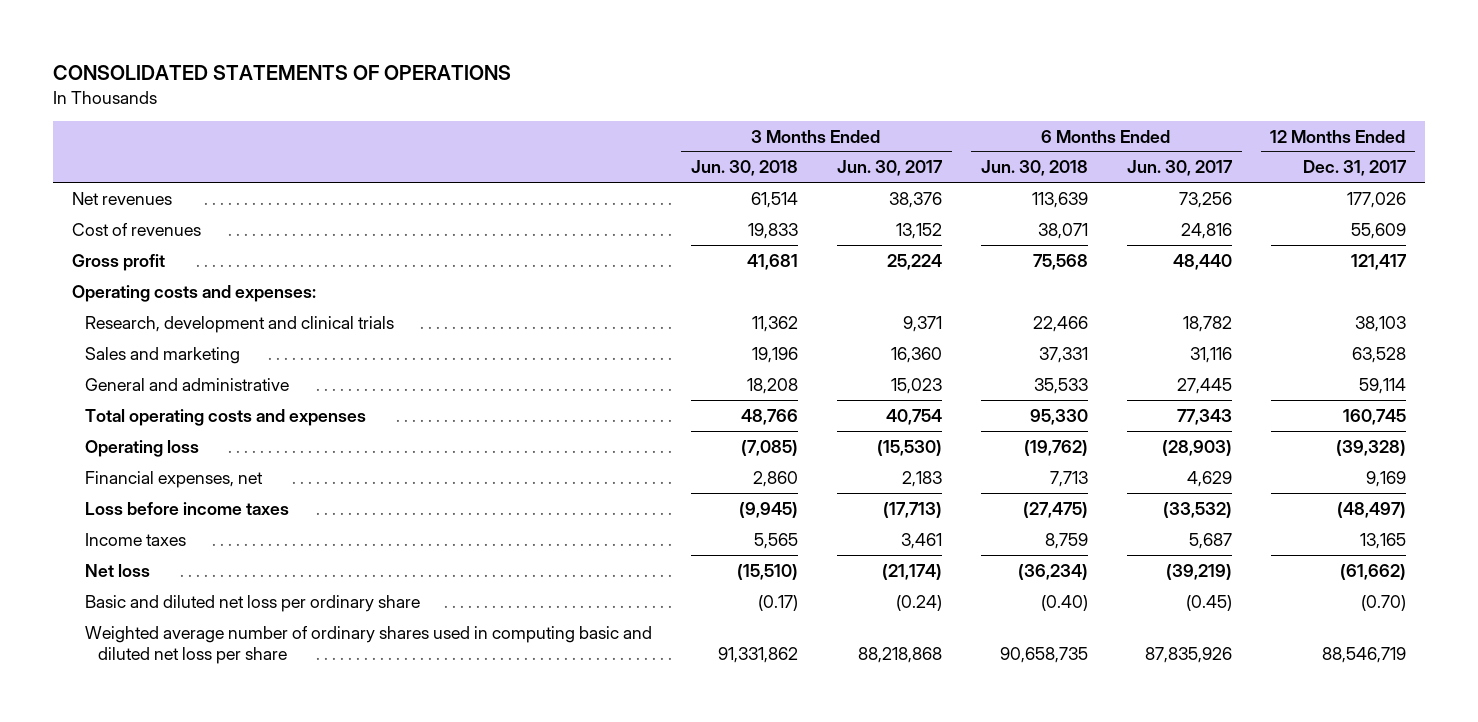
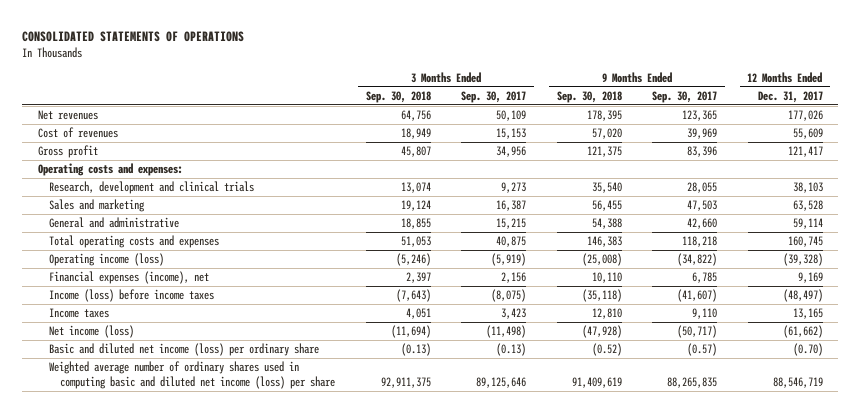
- | 3 Months Ended Jun. 30, 2018 | 3 Months Ended Jun. 30, 2017 | 6 Months Ended Jun. 30, 2018 | 6 Months Ended Jun. 30, 2017 | 12 Months Ended Dec. 31, 2017
+ | 3 Months Ended Sep. 30, 2018 | 3 Months Ended Sep. 30, 2017 | 9 Months Ended Sep. 30, 2018 | 9 Months Ended Sep. 30, 2017 | 12 Months Ended Dec. 31, 2017
- Operating loss | (7,085) | (15,530) | (19,762) | (28,903) | (39,328)
- Financial expenses, net | 2,860 | 2,183 | 7,713 | 4,629 | 9,169
- Loss before income taxes | (9,945) | (17,713) | (27,475) | (33,532) | (48,497)
+ Operating income (loss) | (5,246) | (5,919) | (25,008) | (34,822) | (39,328)
+ Financial expenses (income), net | 2,397 | 2,156 | 10,110 | 6,785 | 9,169
+ Income (loss) before income taxes | (7,643) | (8,075) | (35,118) | (41,607) | (48,497)
- Net loss | (15,510) | (21,174) | (36,234) | (39,219) | (61,662)
- Basic and diluted net loss per ordinary share | (0.17) | (0.24) | (0.40) | (0.45) | (0.70)
- Weighted average number of ordinary shares used in computing basic and diluted net loss per share | 91,331,862 | 88,218,868 | 90,658,735 | 87,835,926 | 88,546,719
+ Net income (loss) | (11,694) | (11,498) | (47,928) | (50,717) | (61,662)
+ Basic and diluted net income (loss) per ordinary share | (0.13) | (0.13) | (0.52) | (0.57) | (0.70)
+ Weighted average number of ordinary shares used in computing basic and diluted net income (loss) per share | 92,911,375 | 89,125,646 | 91,409,619 | 88,265,835 | 88,546,719

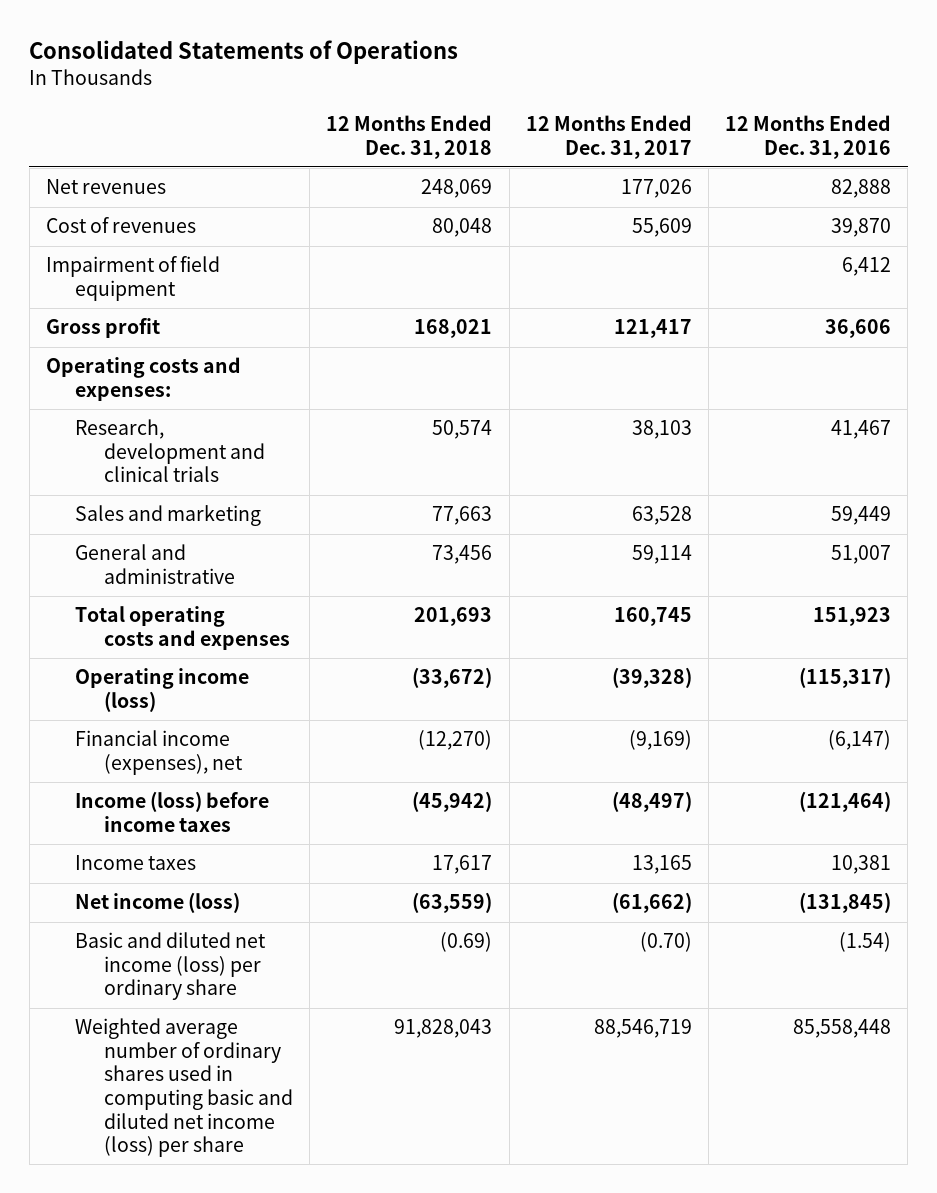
- CONSOLIDATED STATEMENTS OF OPERATIONS
+ Consolidated Statements of Operations
- | 3 Months Ended Sep. 30, 2018 | 3 Months Ended Sep. 30, 2017 | 9 Months Ended Sep. 30, 2018 | 9 Months Ended Sep. 30, 2017 | 12 Months Ended Dec. 31, 2017
+ | 12 Months Ended Dec. 31, 2018 | 12 Months Ended Dec. 31, 2017 | 12 Months Ended Dec. 31, 2016
+ Impairment of field equipment | | | 6,412
- Financial expenses (income), net | 2,397 | 2,156 | 10,110 | 6,785 | 9,169
+ Financial income (expenses), net | (12,270) | (9,169) | (6,147)

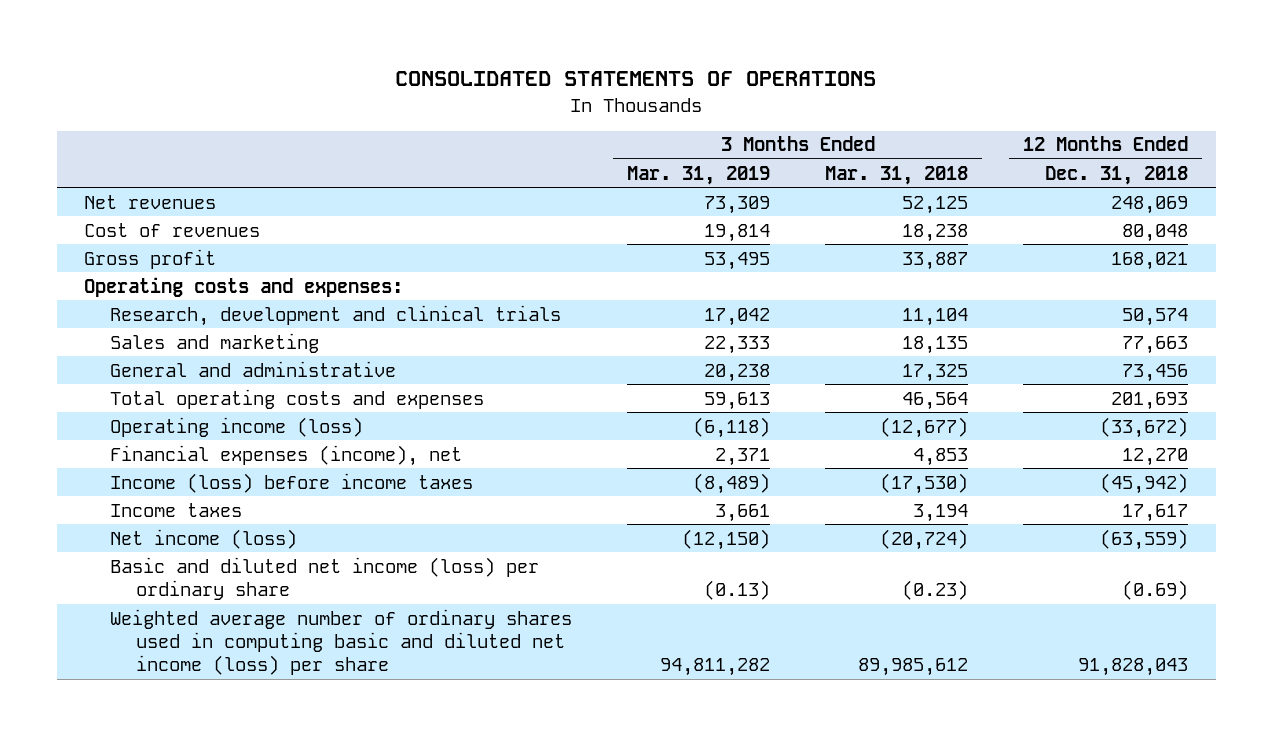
- Consolidated Statements of Operations
+ CONSOLIDATED STATEMENTS OF OPERATIONS
- | 12 Months Ended Dec. 31, 2018 | 12 Months Ended Dec. 31, 2017 | 12 Months Ended Dec. 31, 2016
+ | 3 Months Ended Mar. 31, 2019 | 3 Months Ended Mar. 31, 2018 | 12 Months Ended Dec. 31, 2018
- Impairment of field equipment | | | 6,412
- Financial income (expenses), net | (12,270) | (9,169) | (6,147)
+ Financial expenses (income), net | 2,371 | 4,853 | 12,270

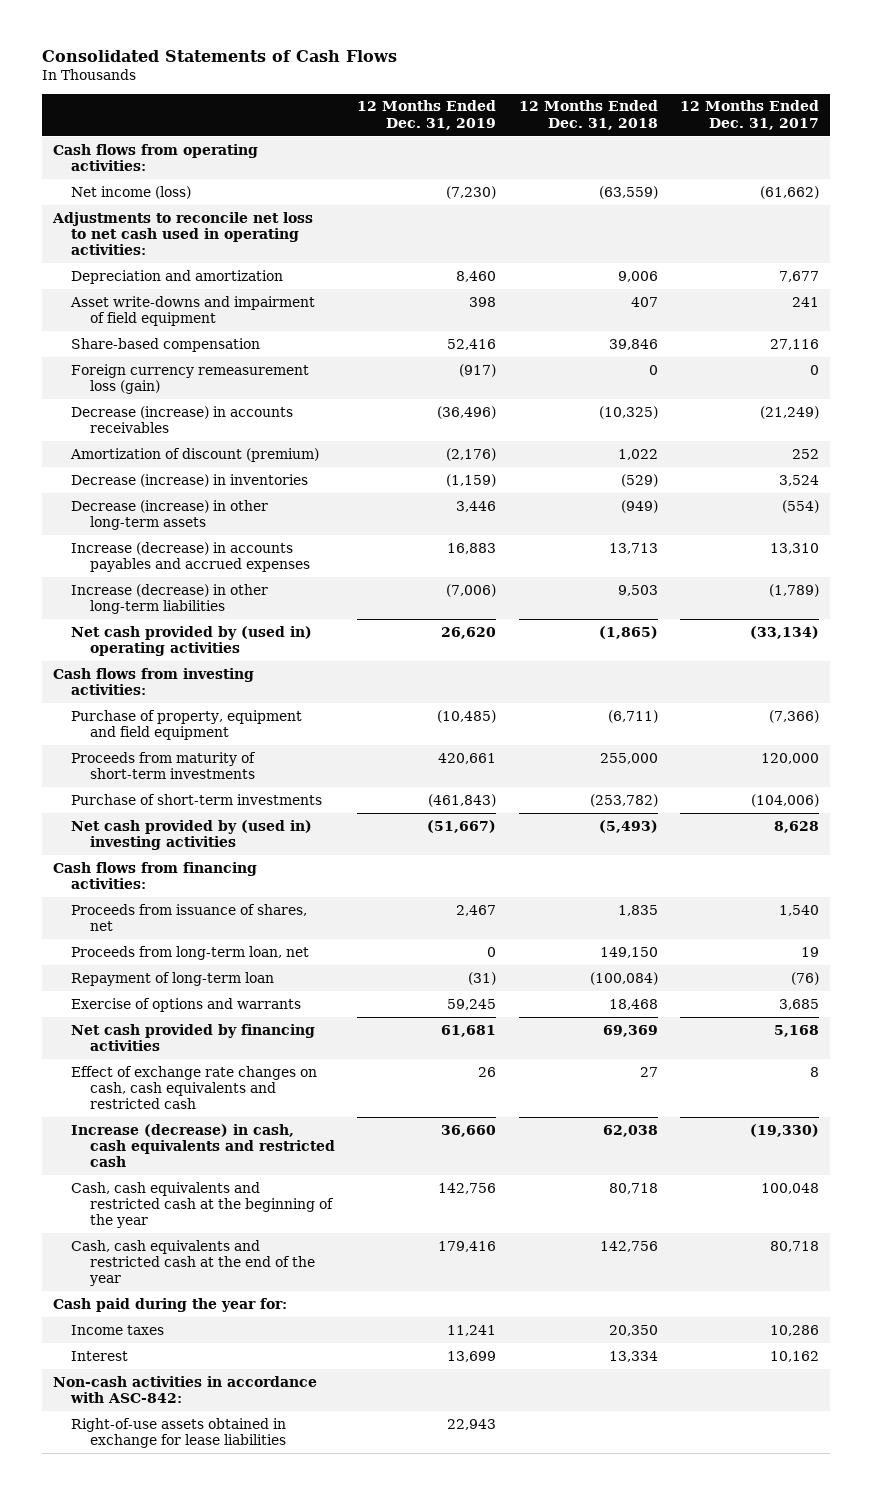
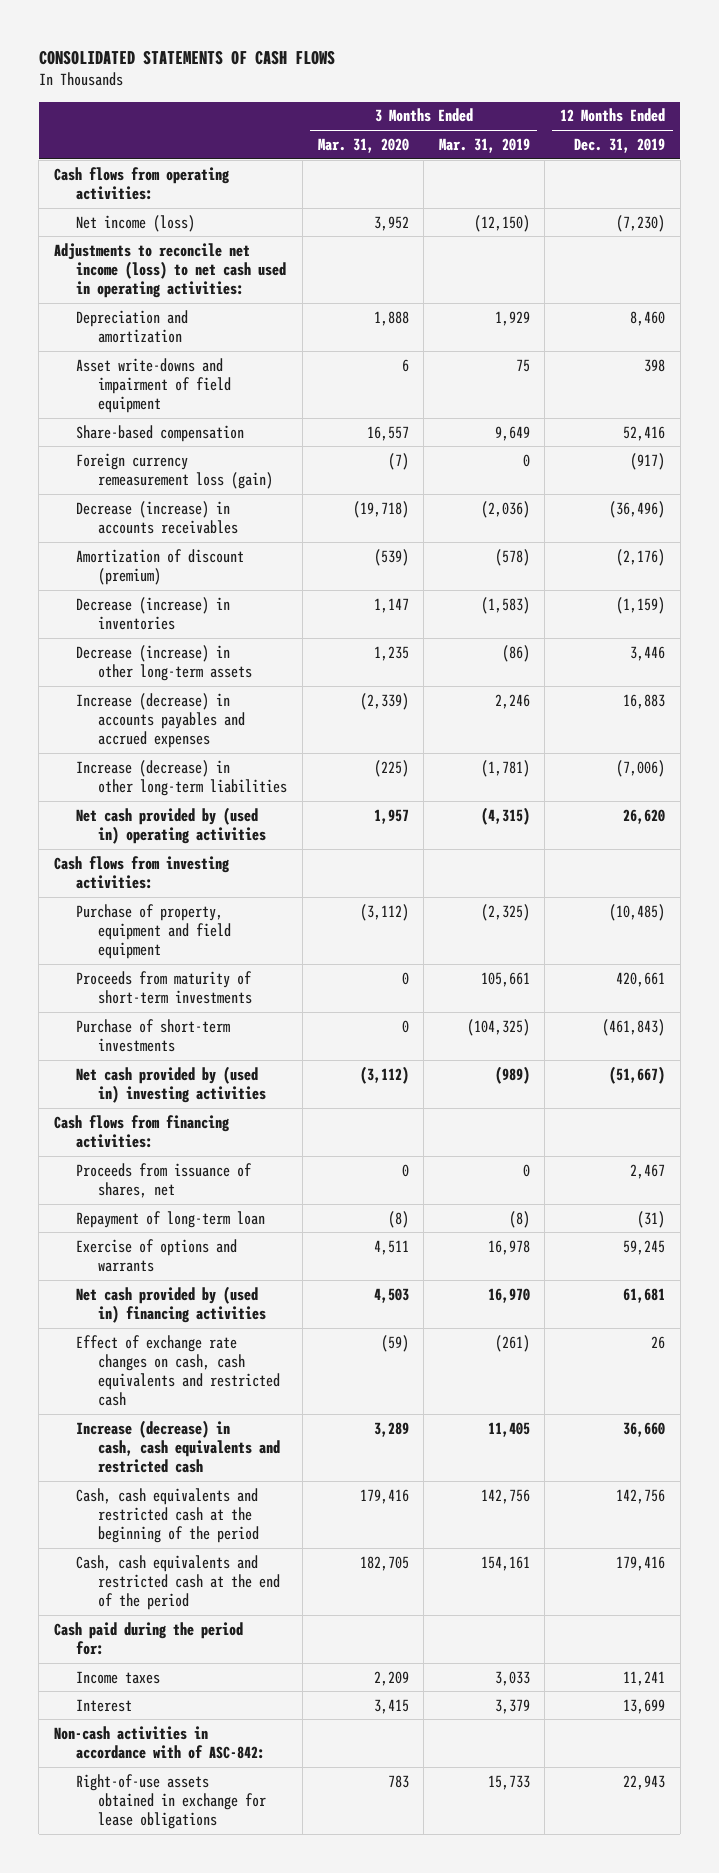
- Consolidated Statements of Cash Flows
+ CONSOLIDATED STATEMENTS OF CASH FLOWS
- | 12 Months Ended Dec. 31, 2019 | 12 Months Ended Dec. 31, 2018 | 12 Months Ended Dec. 31, 2017
+ | 3 Months Ended Mar. 31, 2020 | 3 Months Ended Mar. 31, 2019 | 12 Months Ended Dec. 31, 2019
- Adjustments to reconcile net loss to net cash used in operating activities:
+ Adjustments to reconcile net income (loss) to net cash used in operating activities:
- Proceeds from long-term loan, net | 0 | 149,150 | 19
- Net cash provided by financing activities | 61,681 | 69,369 | 5,168
+ Net cash provided by (used in) financing activities | 4,503 | 16,970 | 61,681
- Cash, cash equivalents and restricted cash at the beginning of the year | 142,756 | 80,718 | 100,048
- Cash, cash equivalents and restricted cash at the end of the year | 179,416 | 142,756 | 80,718
- Cash paid during the year for:
+ Cash, cash equivalents and restricted cash at the beginning of the period | 179,416 | 142,756 | 142,756
+ Cash, cash equivalents and restricted cash at the end of the period | 182,705 | 154,161 | 179,416
+ Cash paid during the period for:
- Non-cash activities in accordance with ASC-842:
- Right-of-use assets obtained in exchange for lease liabilities | 22,943 | |
+ Non-cash activities in accordance with of ASC-842:
+ Right-of-use assets obtained in exchange for lease obligations | 783 | 15,733 | 22,943

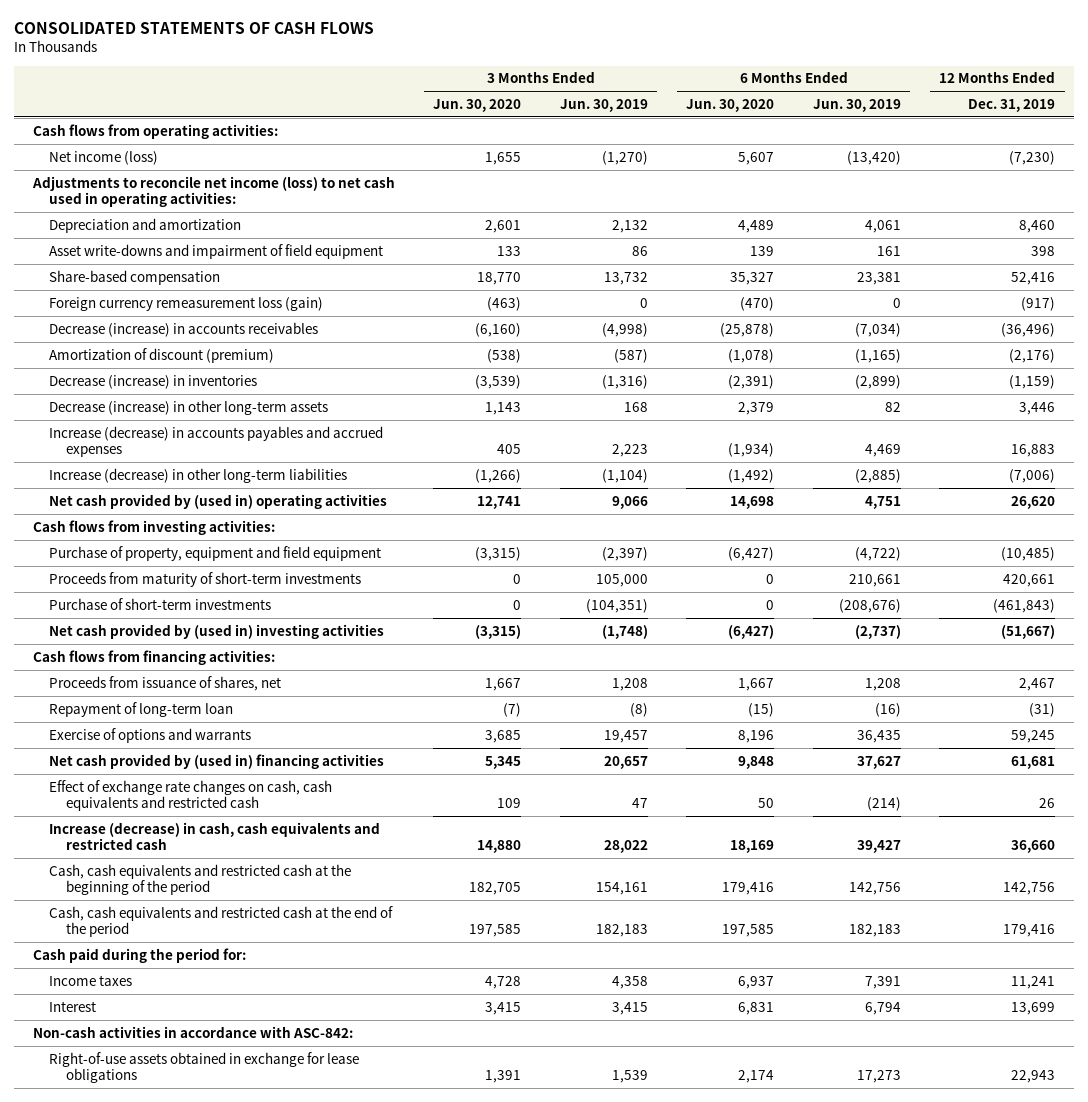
- | 3 Months Ended Mar. 31, 2020 | 3 Months Ended Mar. 31, 2019 | 12 Months Ended Dec. 31, 2019
+ | 3 Months Ended Jun. 30, 2020 | 3 Months Ended Jun. 30, 2019 | 6 Months Ended Jun. 30, 2020 | 6 Months Ended Jun. 30, 2019 | 12 Months Ended Dec. 31, 2019
- Non-cash activities in accordance with of ASC-842:
+ Non-cash activities in accordance with ASC-842:

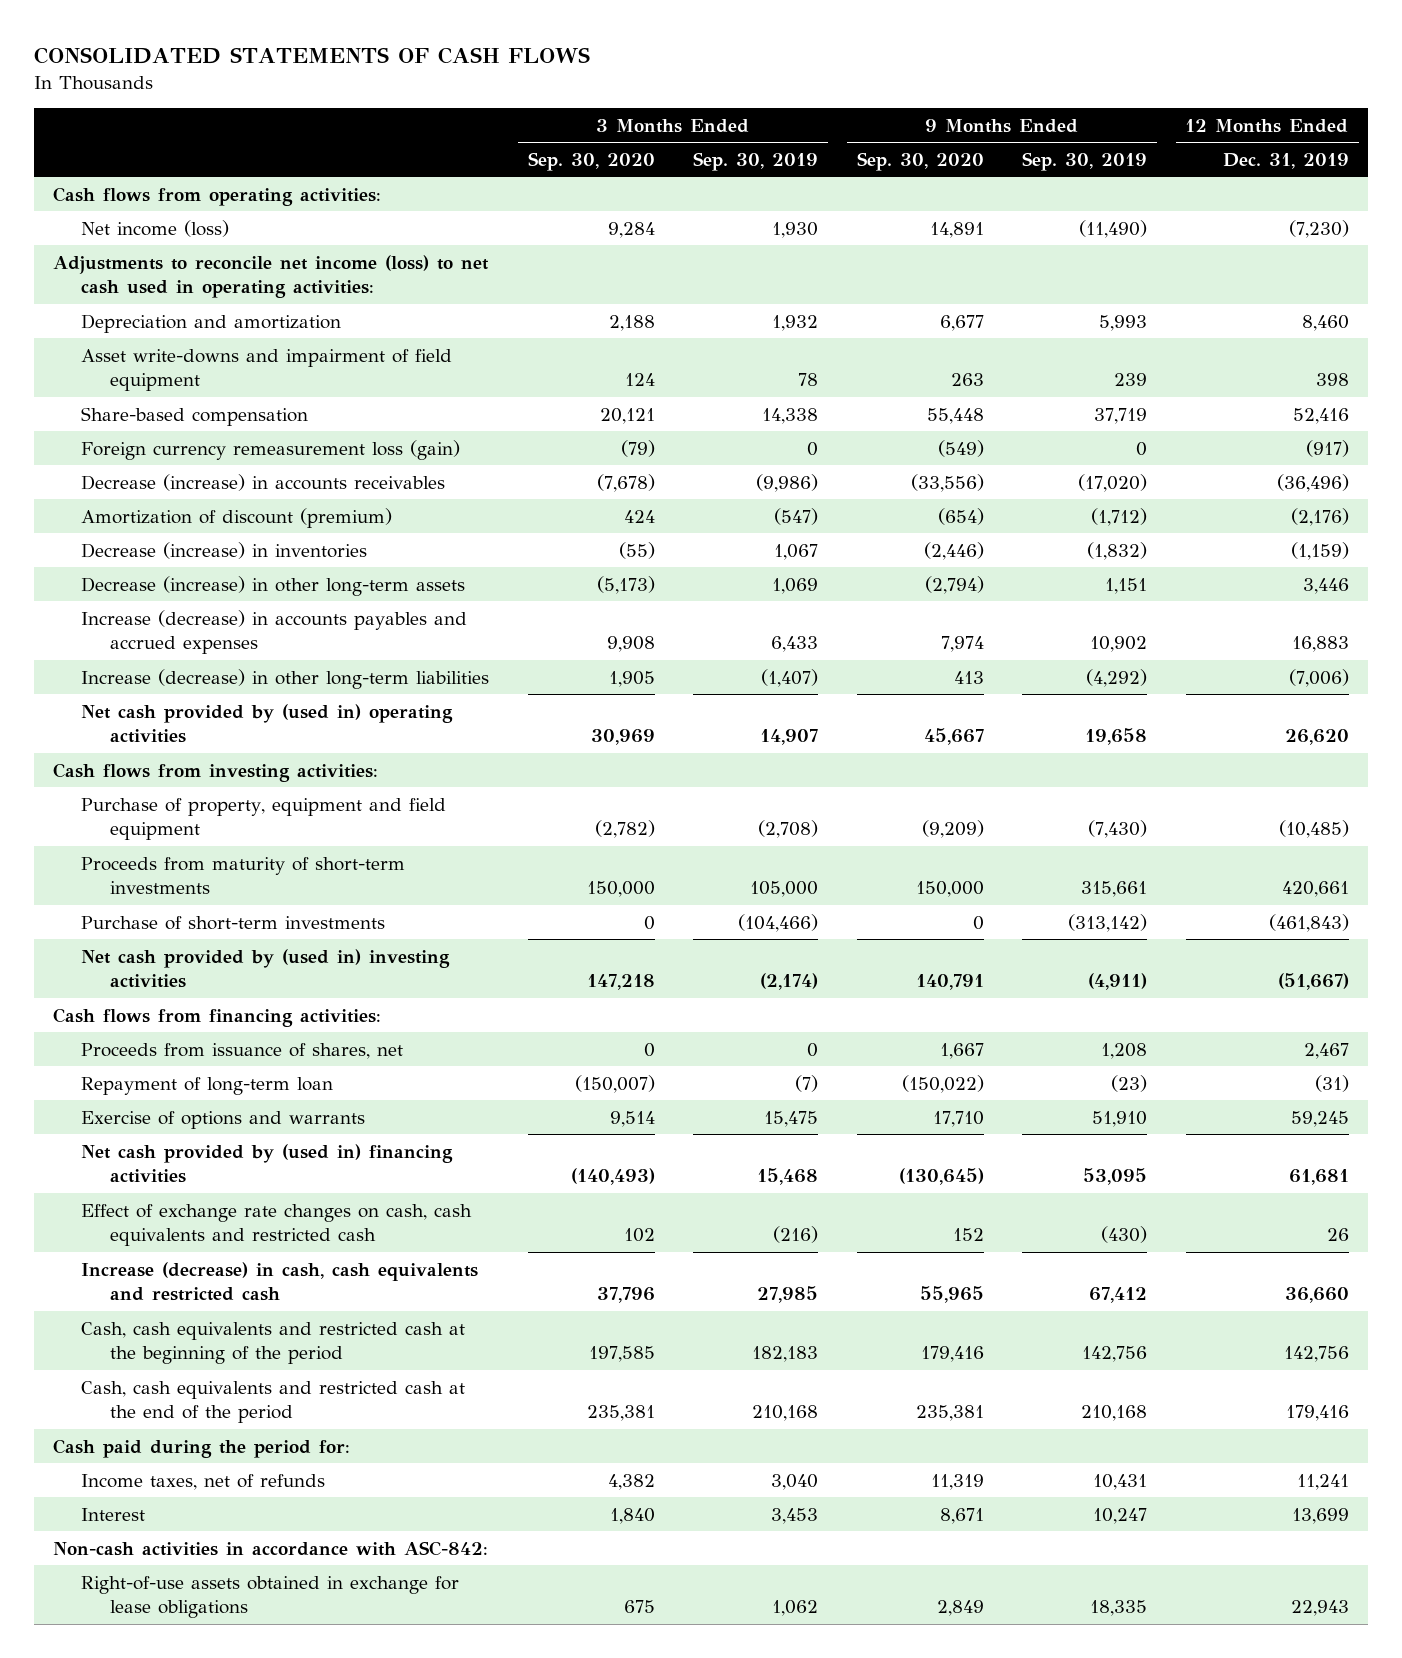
- | 3 Months Ended Jun. 30, 2020 | 3 Months Ended Jun. 30, 2019 | 6 Months Ended Jun. 30, 2020 | 6 Months Ended Jun. 30, 2019 | 12 Months Ended Dec. 31, 2019
+ | 3 Months Ended Sep. 30, 2020 | 3 Months Ended Sep. 30, 2019 | 9 Months Ended Sep. 30, 2020 | 9 Months Ended Sep. 30, 2019 | 12 Months Ended Dec. 31, 2019
- Income taxes | 4,728 | 4,358 | 6,937 | 7,391 | 11,241
+ Income taxes, net of refunds | 4,382 | 3,040 | 11,319 | 10,431 | 11,241

